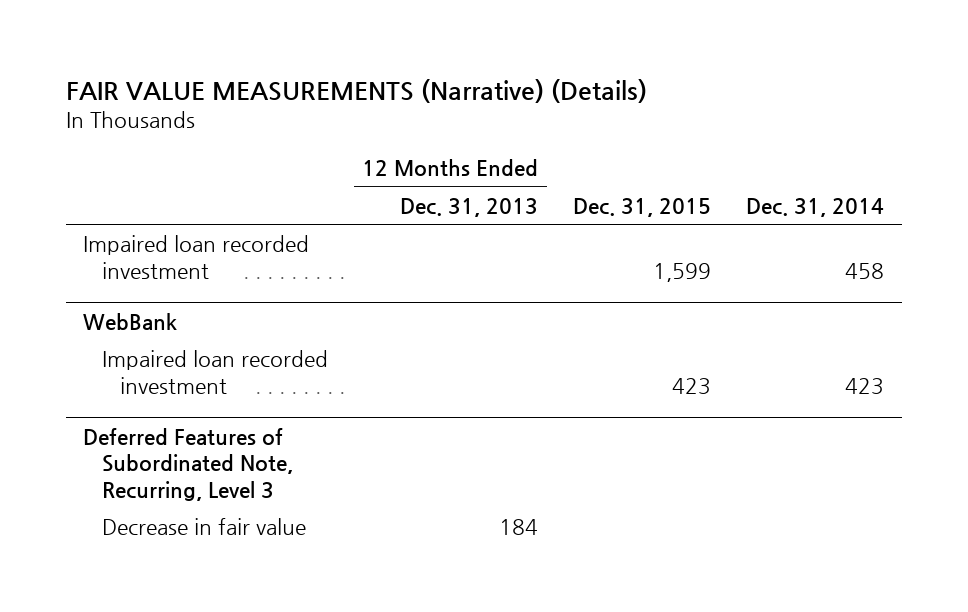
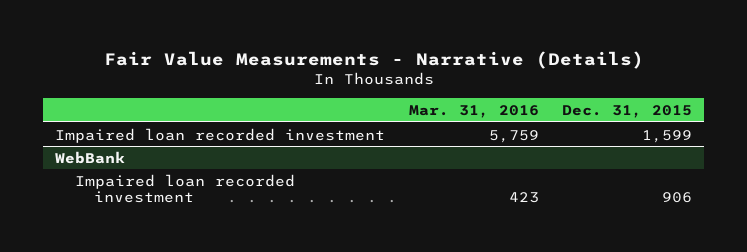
- FAIR VALUE MEASUREMENTS (Narrative) (Details)
+ Fair Value Measurements - Narrative (Details)
- | 12 Months Ended Dec. 31, 2013 | Dec. 31, 2015 | Dec. 31, 2014
+ | Mar. 31, 2016 | Dec. 31, 2015
@ WebBank
- Impaired loan recorded investment | | 423 | 423
- Deferred Features of Subordinated Note, Recurring, Level 3
- Decrease in fair value | 184 | |
@ WebBank
+ Impaired loan recorded investment | 423 | 906

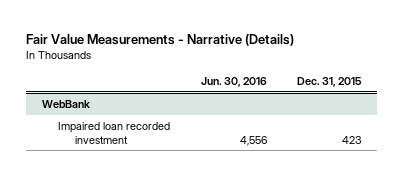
- | Mar. 31, 2016 | Dec. 31, 2015
+ | Jun. 30, 2016 | Dec. 31, 2015
- Impaired loan recorded investment | 5,759 | 1,599
@ WebBank
- Impaired loan recorded investment | 423 | 906
+ Impaired loan recorded investment | 4,556 | 423

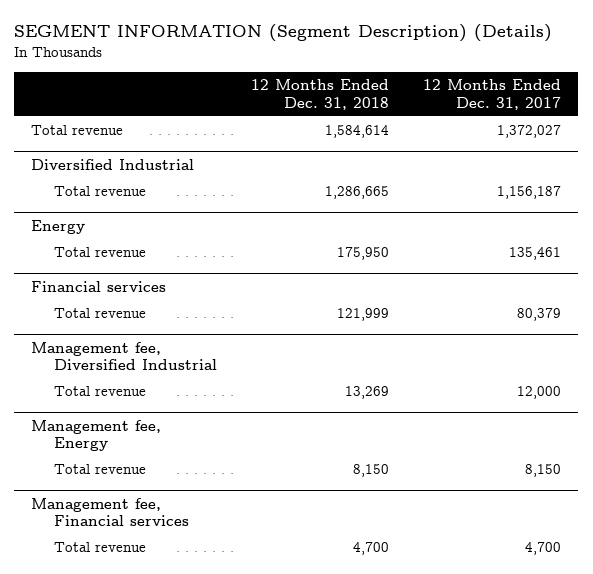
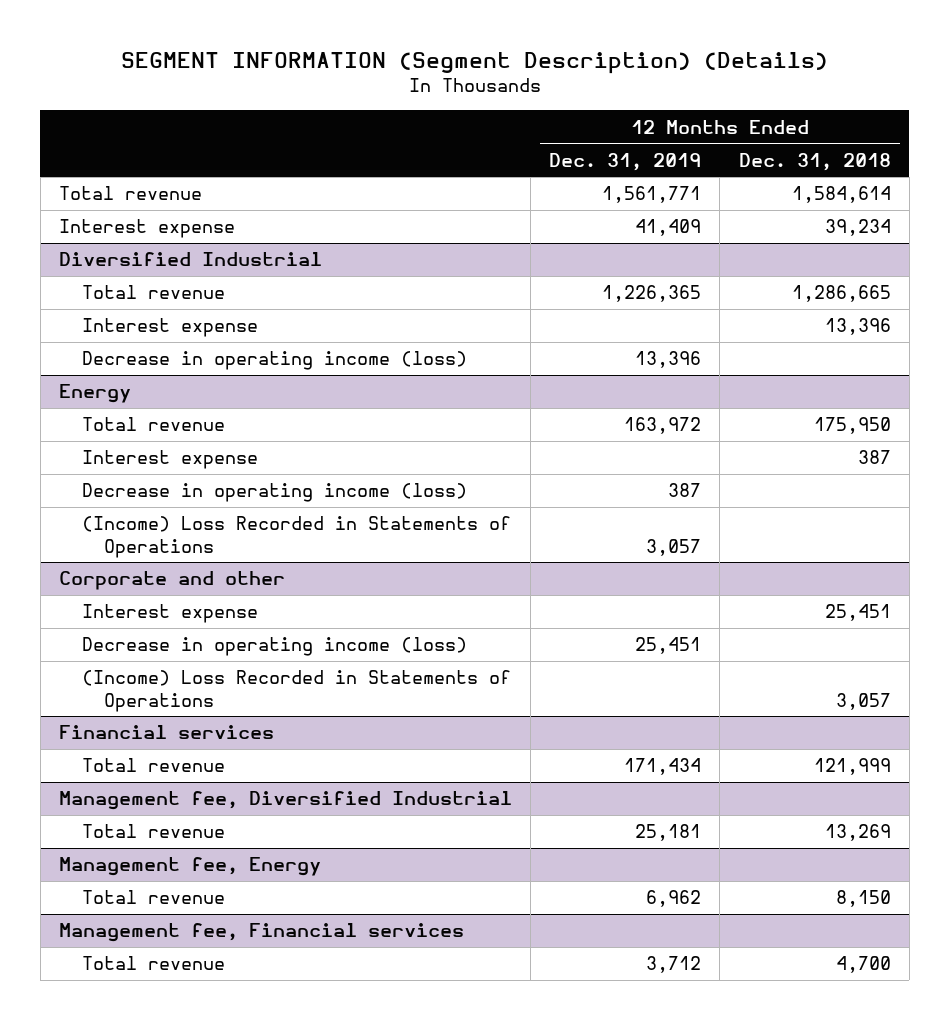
- | 12 Months Ended Dec. 31, 2018 | 12 Months Ended Dec. 31, 2017
+ | 12 Months Ended Dec. 31, 2019 | 12 Months Ended Dec. 31, 2018
+ Interest expense | 41,409 | 39,234
@ Diversified Industrial
+ Interest expense | | 13,396
+ Decrease in operating income (loss) | 13,396 |
@ Energy
+ Interest expense | | 387
+ Decrease in operating income (loss) | 387 |
+ (Income) Loss Recorded in Statements of Operations | 3,057 |
+ Corporate and other
+ Interest expense | | 25,451
+ Decrease in operating income (loss) | 25,451 |
+ (Income) Loss Recorded in Statements of Operations | | 3,057

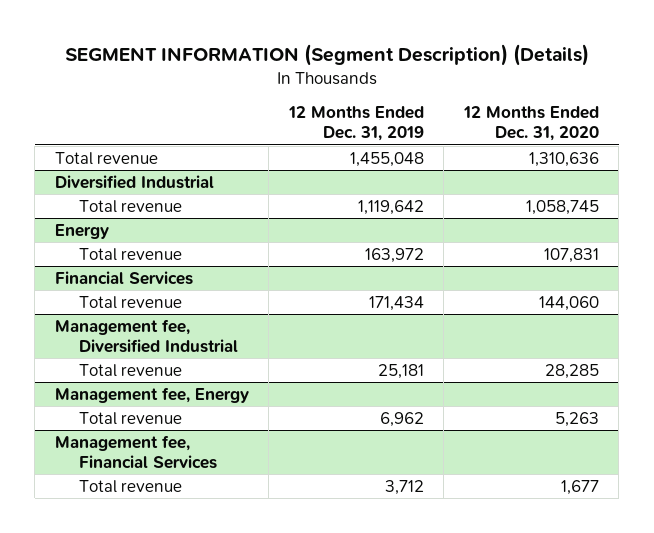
- | 12 Months Ended Dec. 31, 2019 | 12 Months Ended Dec. 31, 2018
+ | 12 Months Ended Dec. 31, 2019 | 12 Months Ended Dec. 31, 2020
- Total revenue | 1,561,771 | 1,584,614
- Interest expense | 41,409 | 39,234
+ Total revenue | 1,455,048 | 1,310,636
@ Diversified Industrial
- Total revenue | 1,226,365 | 1,286,665
- Interest expense | | 13,396
- Decrease in operating income (loss) | 13,396 |
+ Total revenue | 1,119,642 | 1,058,745
@ Energy
- Interest expense | | 387
- Decrease in operating income (loss) | 387 |
- (Income) Loss Recorded in Statements of Operations | 3,057 |
- Corporate and other
- Interest expense | | 25,451
- Decrease in operating income (loss) | 25,451 |
- (Income) Loss Recorded in Statements of Operations | | 3,057
- Financial services
+ Financial Services
- Management fee, Financial services
+ Management fee, Financial Services

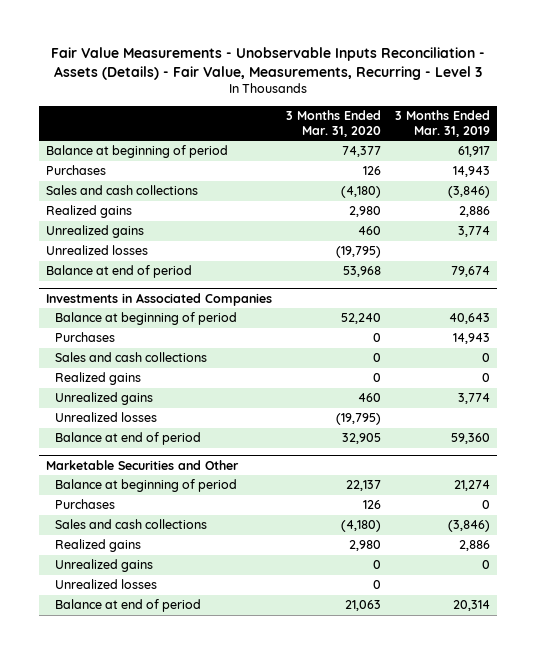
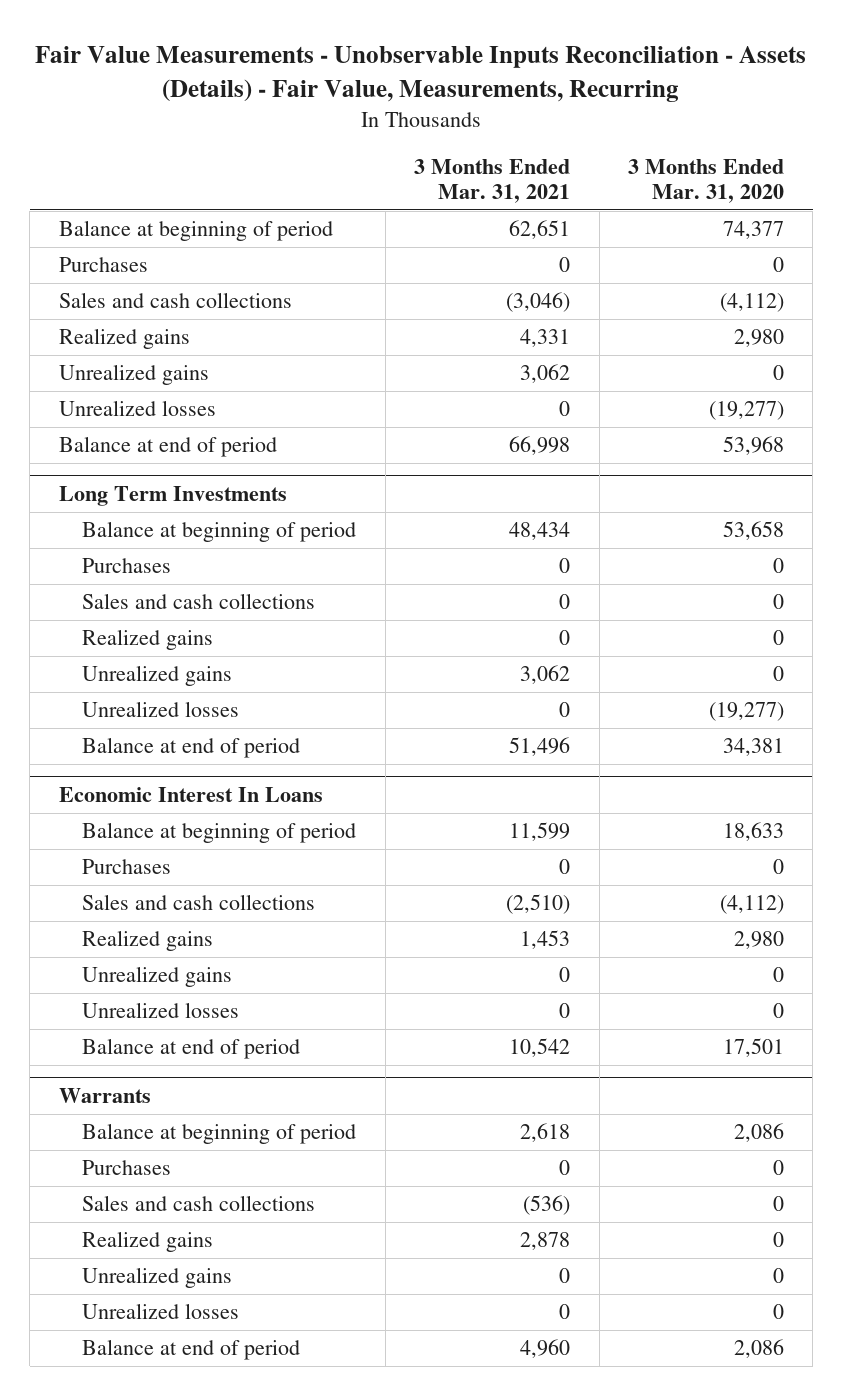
- Fair Value Measurements - Unobservable Inputs Reconciliation - Assets (Details) - Fair Value, Measurements, Recurring - Level 3
+ Fair Value Measurements - Unobservable Inputs Reconciliation - Assets (Details) - Fair Value, Measurements, Recurring
- | 3 Months Ended Mar. 31, 2020 | 3 Months Ended Mar. 31, 2019
+ | 3 Months Ended Mar. 31, 2021 | 3 Months Ended Mar. 31, 2020
- Purchases | 126 | 14,943
- Sales and cash collections | (4,180) | (3,846)
+ Purchases | 0 | 0
+ Sales and cash collections | (3,046) | (4,112)
- Unrealized gains | 460 | 3,774
- Unrealized losses | (19,795) |
+ Unrealized gains | 3,062 | 0
+ Unrealized losses | 0 | (19,277)
- Investments in Associated Companies
- Balance at beginning of period | 52,240 | 40,643
+ Long Term Investments
+ Balance at beginning of period | 48,434 | 53,658
- Unrealized gains | 460 | 3,774
- Unrealized losses | (19,795) |
- Balance at end of period | 32,905 | 59,360
- Marketable Securities and Other
- Balance at beginning of period | 22,137 | 21,274
- Purchases | 126 | 0
- Sales and cash collections | (4,180) | (3,846)
+ Unrealized gains | 3,062 | 0
+ Unrealized losses | 0 | (19,277)
+ Balance at end of period | 51,496 | 34,381
+ Economic Interest In Loans
+ Balance at beginning of period | 11,599 | 18,633
+ Purchases | 0 | 0
+ Sales and cash collections | (2,510) | (4,112)
- Balance at end of period | 21,063 | 20,314
+ Balance at end of period | 10,542 | 17,501
+ Warrants
+ Balance at beginning of period | 2,618 | 2,086
+ Purchases | 0 | 0
+ Sales and cash collections | (536) | 0
+ Realized gains | 2,878 | 0
+ Unrealized gains | 0 | 0
+ Unrealized losses | 0 | 0
+ Balance at end of period | 4,960 | 2,086

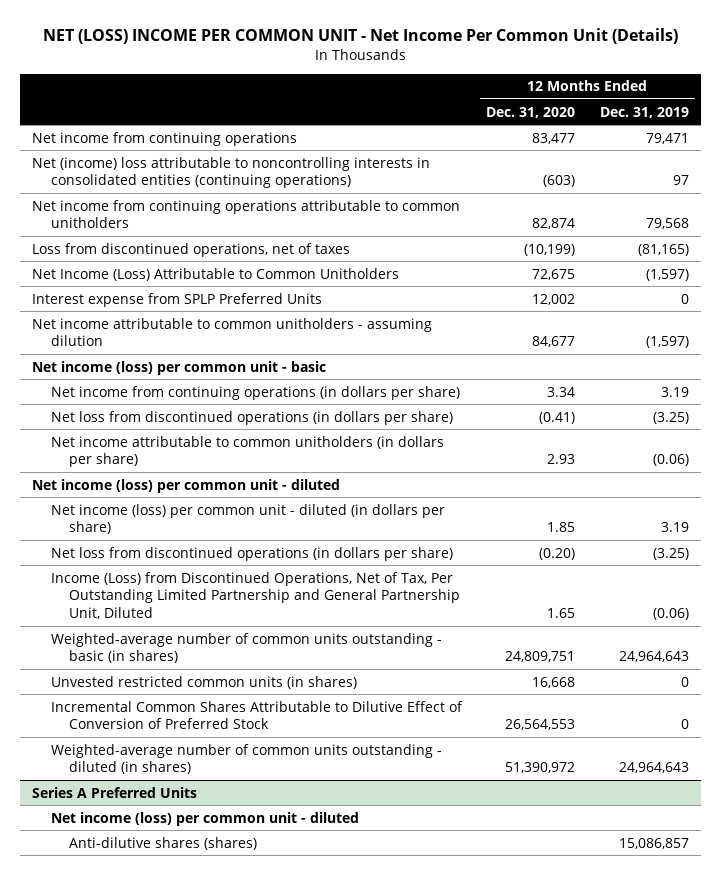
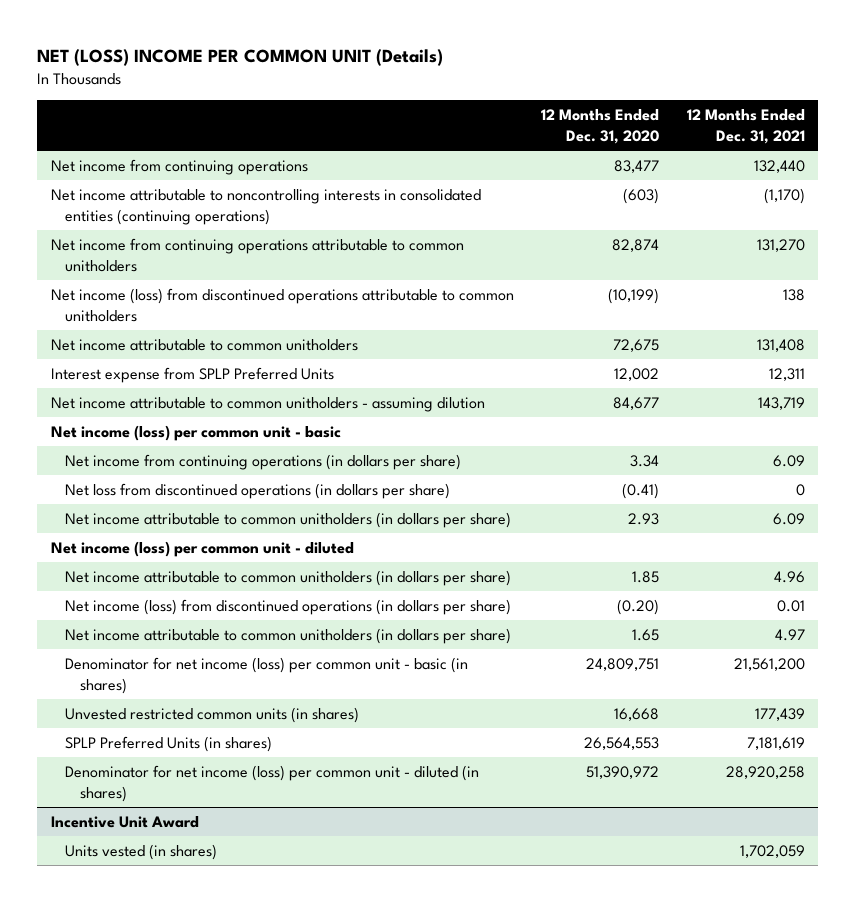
- NET (LOSS) INCOME PER COMMON UNIT - Net Income Per Common Unit (Details)
+ NET (LOSS) INCOME PER COMMON UNIT (Details)
- | 12 Months Ended Dec. 31, 2020 | 12 Months Ended Dec. 31, 2019
+ | 12 Months Ended Dec. 31, 2020 | 12 Months Ended Dec. 31, 2021
- Net (income) loss attributable to noncontrolling interests in consolidated entities (continuing operations) | (603) | 97
+ Net income attributable to noncontrolling interests in consolidated entities (continuing operations) | (603) | (1,170)
- Loss from discontinued operations, net of taxes | (10,199) | (81,165)
- Net Income (Loss) Attributable to Common Unitholders | 72,675 | (1,597)
+ Net income (loss) from discontinued operations attributable to common unitholders | (10,199) | 138
+ Net income attributable to common unitholders | 72,675 | 131,408
- Net income (loss) per common unit - diluted (in dollars per share) | 1.85 | 3.19
- Net loss from discontinued operations (in dollars per share) | (0.20) | (3.25)
- Income (Loss) from Discontinued Operations, Net of Tax, Per Outstanding Limited Partnership and General Partnership Unit, Diluted | 1.65 | (0.06)
- Weighted-average number of common units outstanding - basic (in shares) | 24,809,751 | 24,964,643
+ Net income attributable to common unitholders (in dollars per share) | 1.85 | 4.96
+ Net income (loss) from discontinued operations (in dollars per share) | (0.20) | 0.01
+ Net income attributable to common unitholders (in dollars per share) | 1.65 | 4.97
+ Denominator for net income (loss) per common unit - basic (in shares) | 24,809,751 | 21,561,200
- Incremental Common Shares Attributable to Dilutive Effect of Conversion of Preferred Stock | 26,564,553 | 0
- Weighted-average number of common units outstanding - diluted (in shares) | 51,390,972 | 24,964,643
- Series A Preferred Units
- Net income (loss) per common unit - diluted
- Anti-dilutive shares (shares) | | 15,086,857
+ SPLP Preferred Units (in shares) | 26,564,553 | 7,181,619
+ Denominator for net income (loss) per common unit - diluted (in shares) | 51,390,972 | 28,920,258
+ Incentive Unit Award
+ Units vested (in shares) | | 1,702,059

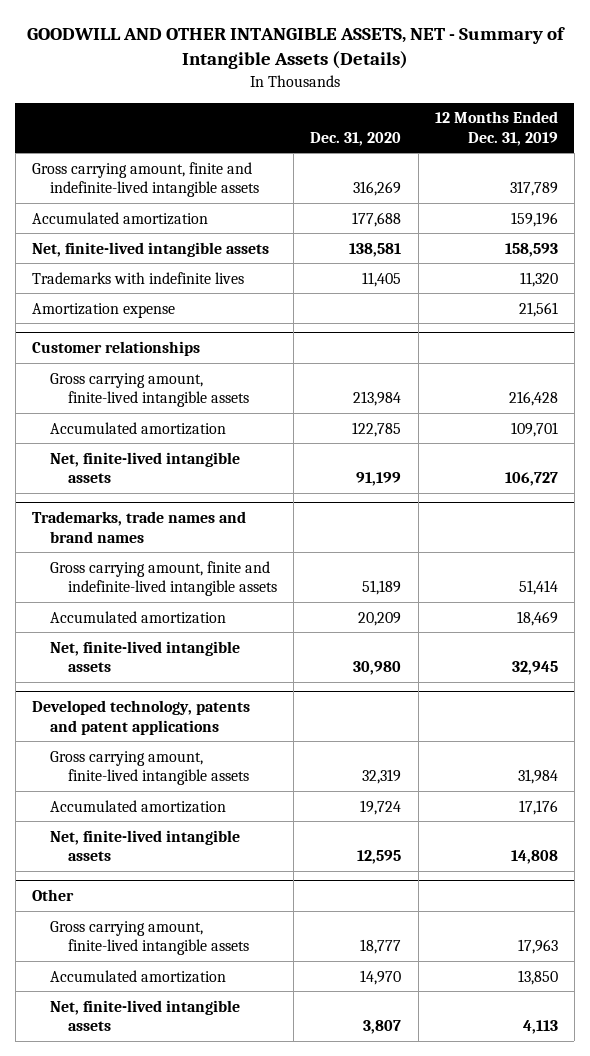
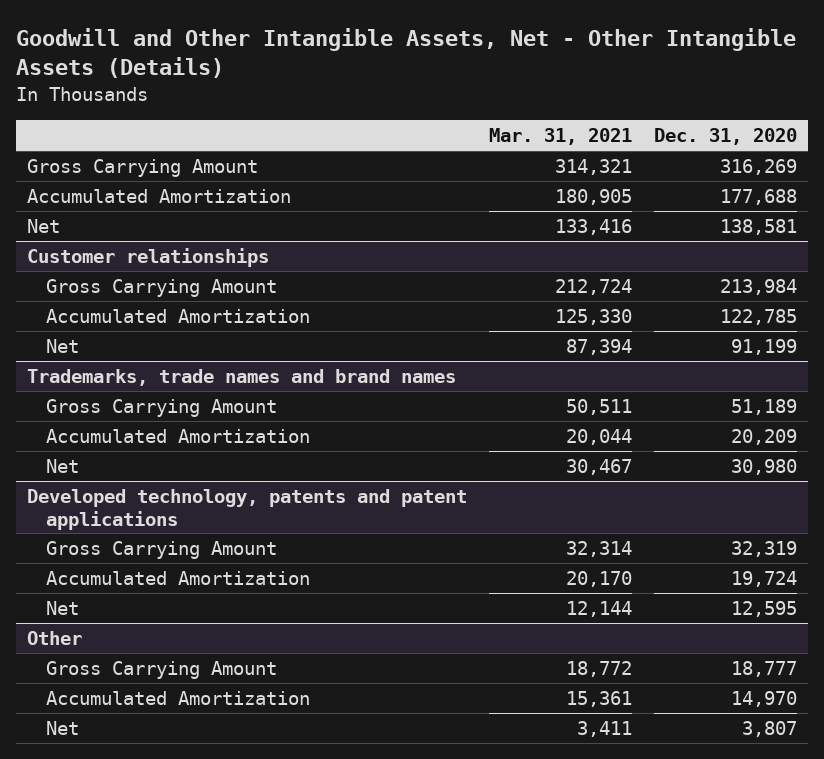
- GOODWILL AND OTHER INTANGIBLE ASSETS, NET - Summary of Intangible Assets (Details)
+ Goodwill and Other Intangible Assets, Net - Other Intangible Assets (Details)
- | Dec. 31, 2020 | 12 Months Ended Dec. 31, 2019
+ | Mar. 31, 2021 | Dec. 31, 2020
- Gross carrying amount, finite and indefinite-lived intangible assets | 316,269 | 317,789
- Accumulated amortization | 177,688 | 159,196
- Net, finite-lived intangible assets | 138,581 | 158,593
- Trademarks with indefinite lives | 11,405 | 11,320
- Amortization expense | | 21,561
+ Gross Carrying Amount | 314,321 | 316,269
+ Accumulated Amortization | 180,905 | 177,688
+ Net | 133,416 | 138,581
@ Customer relationships
- Gross carrying amount, finite-lived intangible assets | 213,984 | 216,428
- Accumulated amortization | 122,785 | 109,701
- Net, finite-lived intangible assets | 91,199 | 106,727
+ Gross Carrying Amount | 212,724 | 213,984
+ Accumulated Amortization | 125,330 | 122,785
+ Net | 87,394 | 91,199
@ Trademarks, trade names and brand names
- Gross carrying amount, finite and indefinite-lived intangible assets | 51,189 | 51,414
- Accumulated amortization | 20,209 | 18,469
- Net, finite-lived intangible assets | 30,980 | 32,945
+ Gross Carrying Amount | 50,511 | 51,189
+ Accumulated Amortization | 20,044 | 20,209
+ Net | 30,467 | 30,980
@ Developed technology, patents and patent applications
- Gross carrying amount, finite-lived intangible assets | 32,319 | 31,984
- Accumulated amortization | 19,724 | 17,176
- Net, finite-lived intangible assets | 12,595 | 14,808
+ Gross Carrying Amount | 32,314 | 32,319
+ Accumulated Amortization | 20,170 | 19,724
+ Net | 12,144 | 12,595
@ Other
- Gross carrying amount, finite-lived intangible assets | 18,777 | 17,963
- Accumulated amortization | 14,970 | 13,850
- Net, finite-lived intangible assets | 3,807 | 4,113
+ Gross Carrying Amount | 18,772 | 18,777
+ Accumulated Amortization | 15,361 | 14,970
+ Net | 3,411 | 3,807

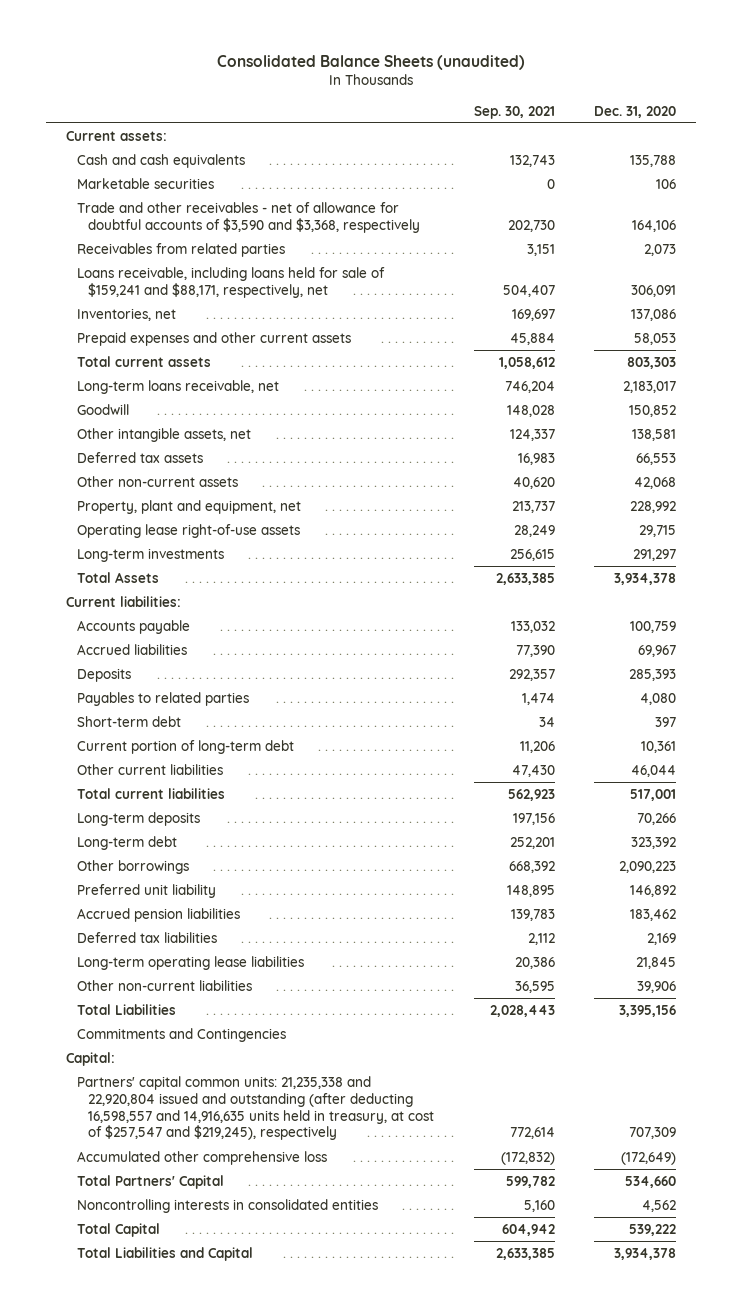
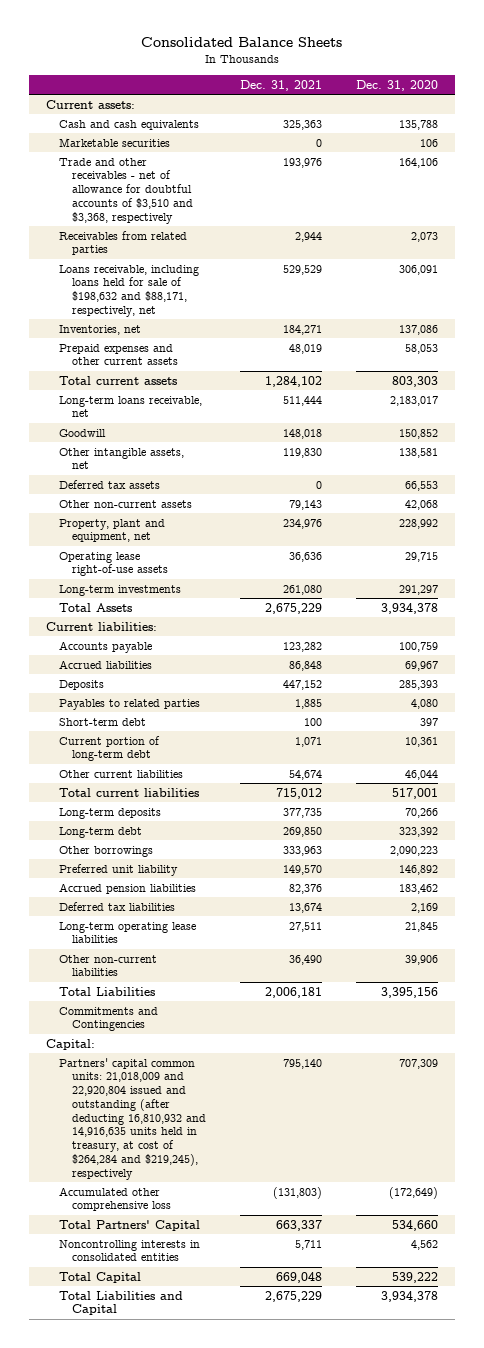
- Consolidated Balance Sheets (unaudited)
+ Consolidated Balance Sheets
- | Sep. 30, 2021 | Dec. 31, 2020
+ | Dec. 31, 2021 | Dec. 31, 2020
- Trade and other receivables - net of allowance for doubtful accounts of $3,590 and $3,368, respectively | 202,730 | 164,106
+ Trade and other receivables - net of allowance for doubtful accounts of $3,510 and $3,368, respectively | 193,976 | 164,106
- Loans receivable, including loans held for sale of $159,241 and $88,171, respectively, net | 504,407 | 306,091
+ Loans receivable, including loans held for sale of $198,632 and $88,171, respectively, net | 529,529 | 306,091
- Partners' capital common units: 21,235,338 and 22,920,804 issued and outstanding (after deducting 16,598,557 and 14,916,635 units held in treasury, at cost of $257,547 and $219,245), respectively | 772,614 | 707,309
+ Partners' capital common units: 21,018,009 and 22,920,804 issued and outstanding (after deducting 16,810,932 and 14,916,635 units held in treasury, at cost of $264,284 and $219,245), respectively | 795,140 | 707,309

